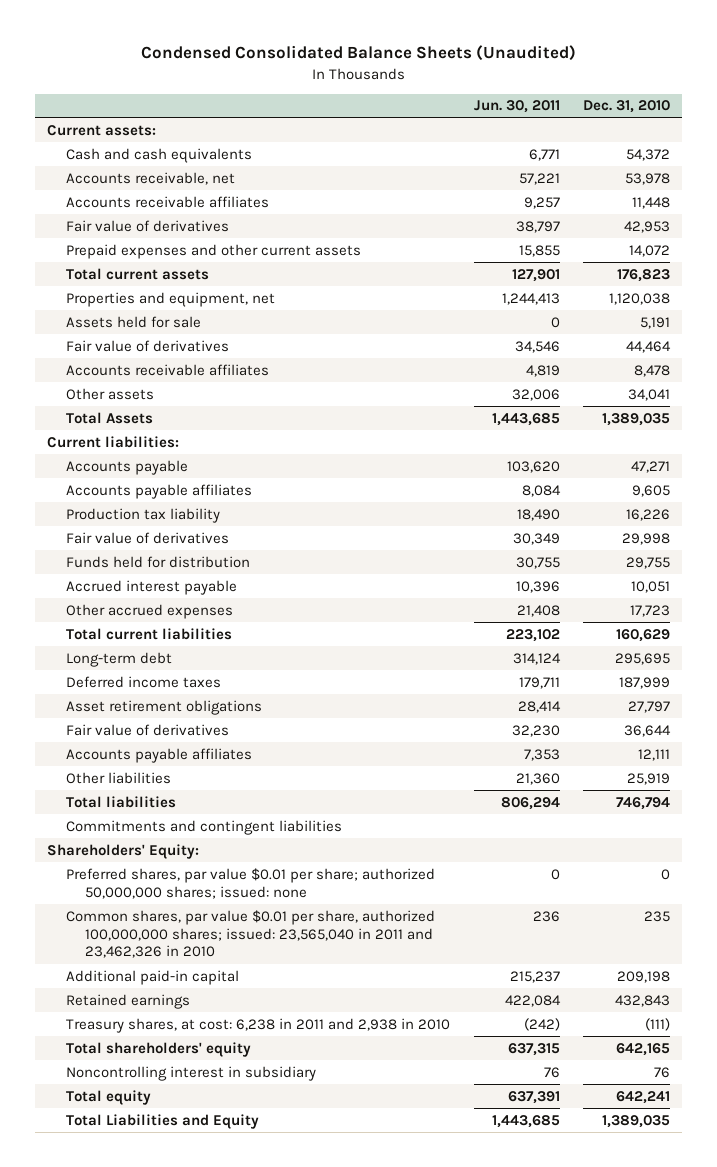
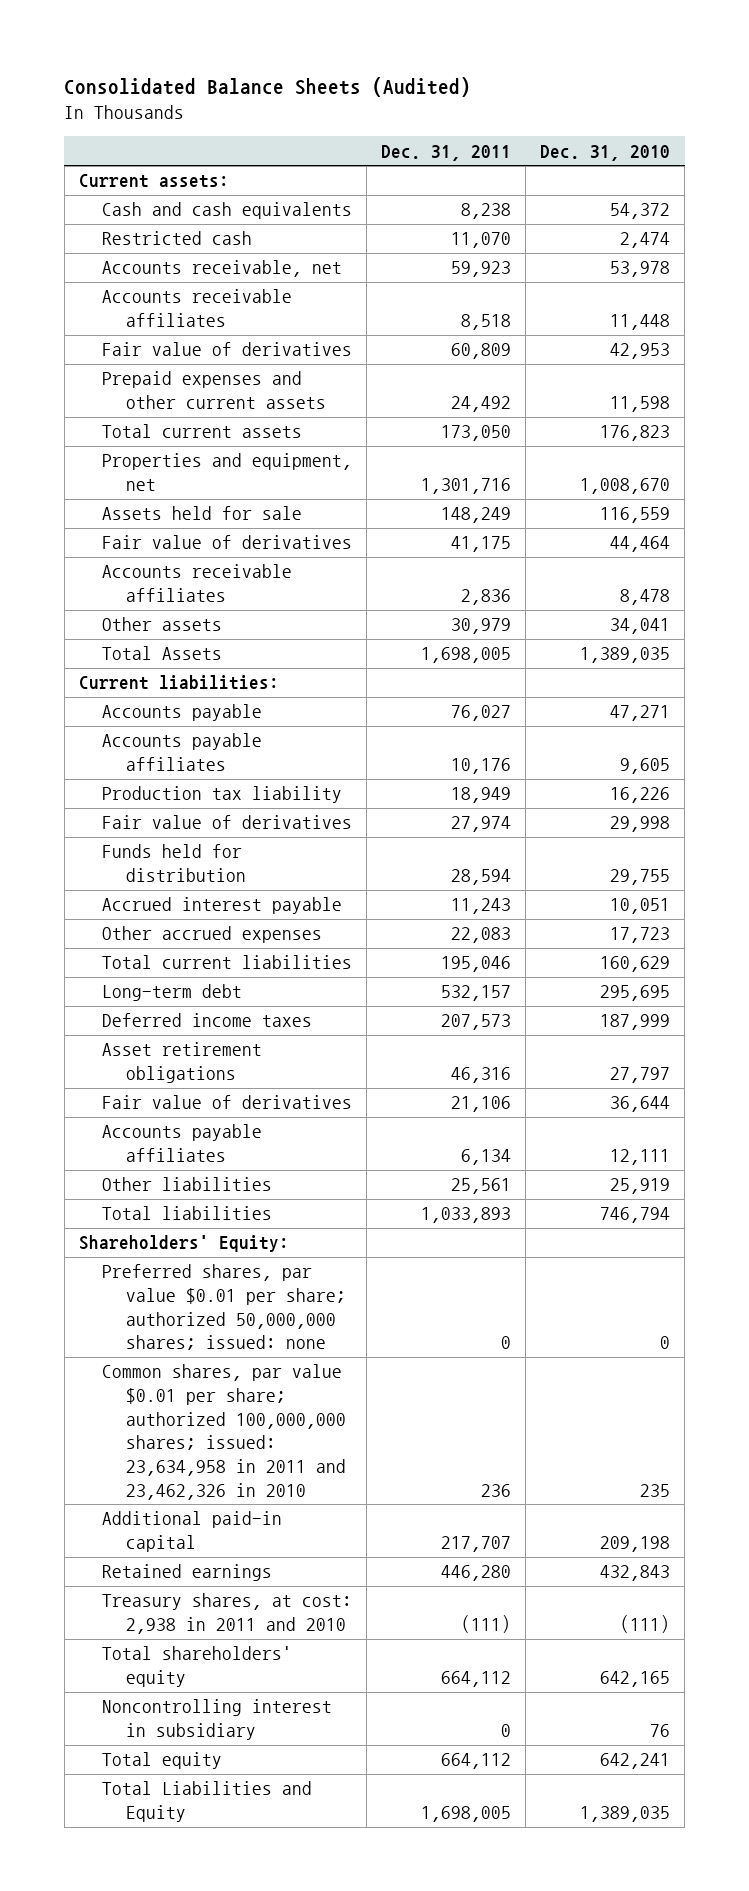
- Condensed Consolidated Balance Sheets (Unaudited)
+ Consolidated Balance Sheets (Audited)
- | Jun. 30, 2011 | Dec. 31, 2010
+ | Dec. 31, 2011 | Dec. 31, 2010
+ Restricted cash | 11,070 | 2,474
- Prepaid expenses and other current assets | 15,855 | 14,072
+ Prepaid expenses and other current assets | 24,492 | 11,598
- Properties and equipment, net | 1,244,413 | 1,120,038
- Assets held for sale | 0 | 5,191
+ Properties and equipment, net | 1,301,716 | 1,008,670
+ Assets held for sale | 148,249 | 116,559
- Commitments and contingent liabilities
- Common shares, par value $0.01 per share, authorized 100,000,000 shares; issued: 23,565,040 in 2011 and 23,462,326 in 2010 | 236 | 235
+ Common shares, par value $0.01 per share; authorized 100,000,000 shares; issued: 23,634,958 in 2011 and 23,462,326 in 2010 | 236 | 235
- Treasury shares, at cost: 6,238 in 2011 and 2,938 in 2010 | (242) | (111)
+ Treasury shares, at cost: 2,938 in 2011 and 2010 | (111) | (111)

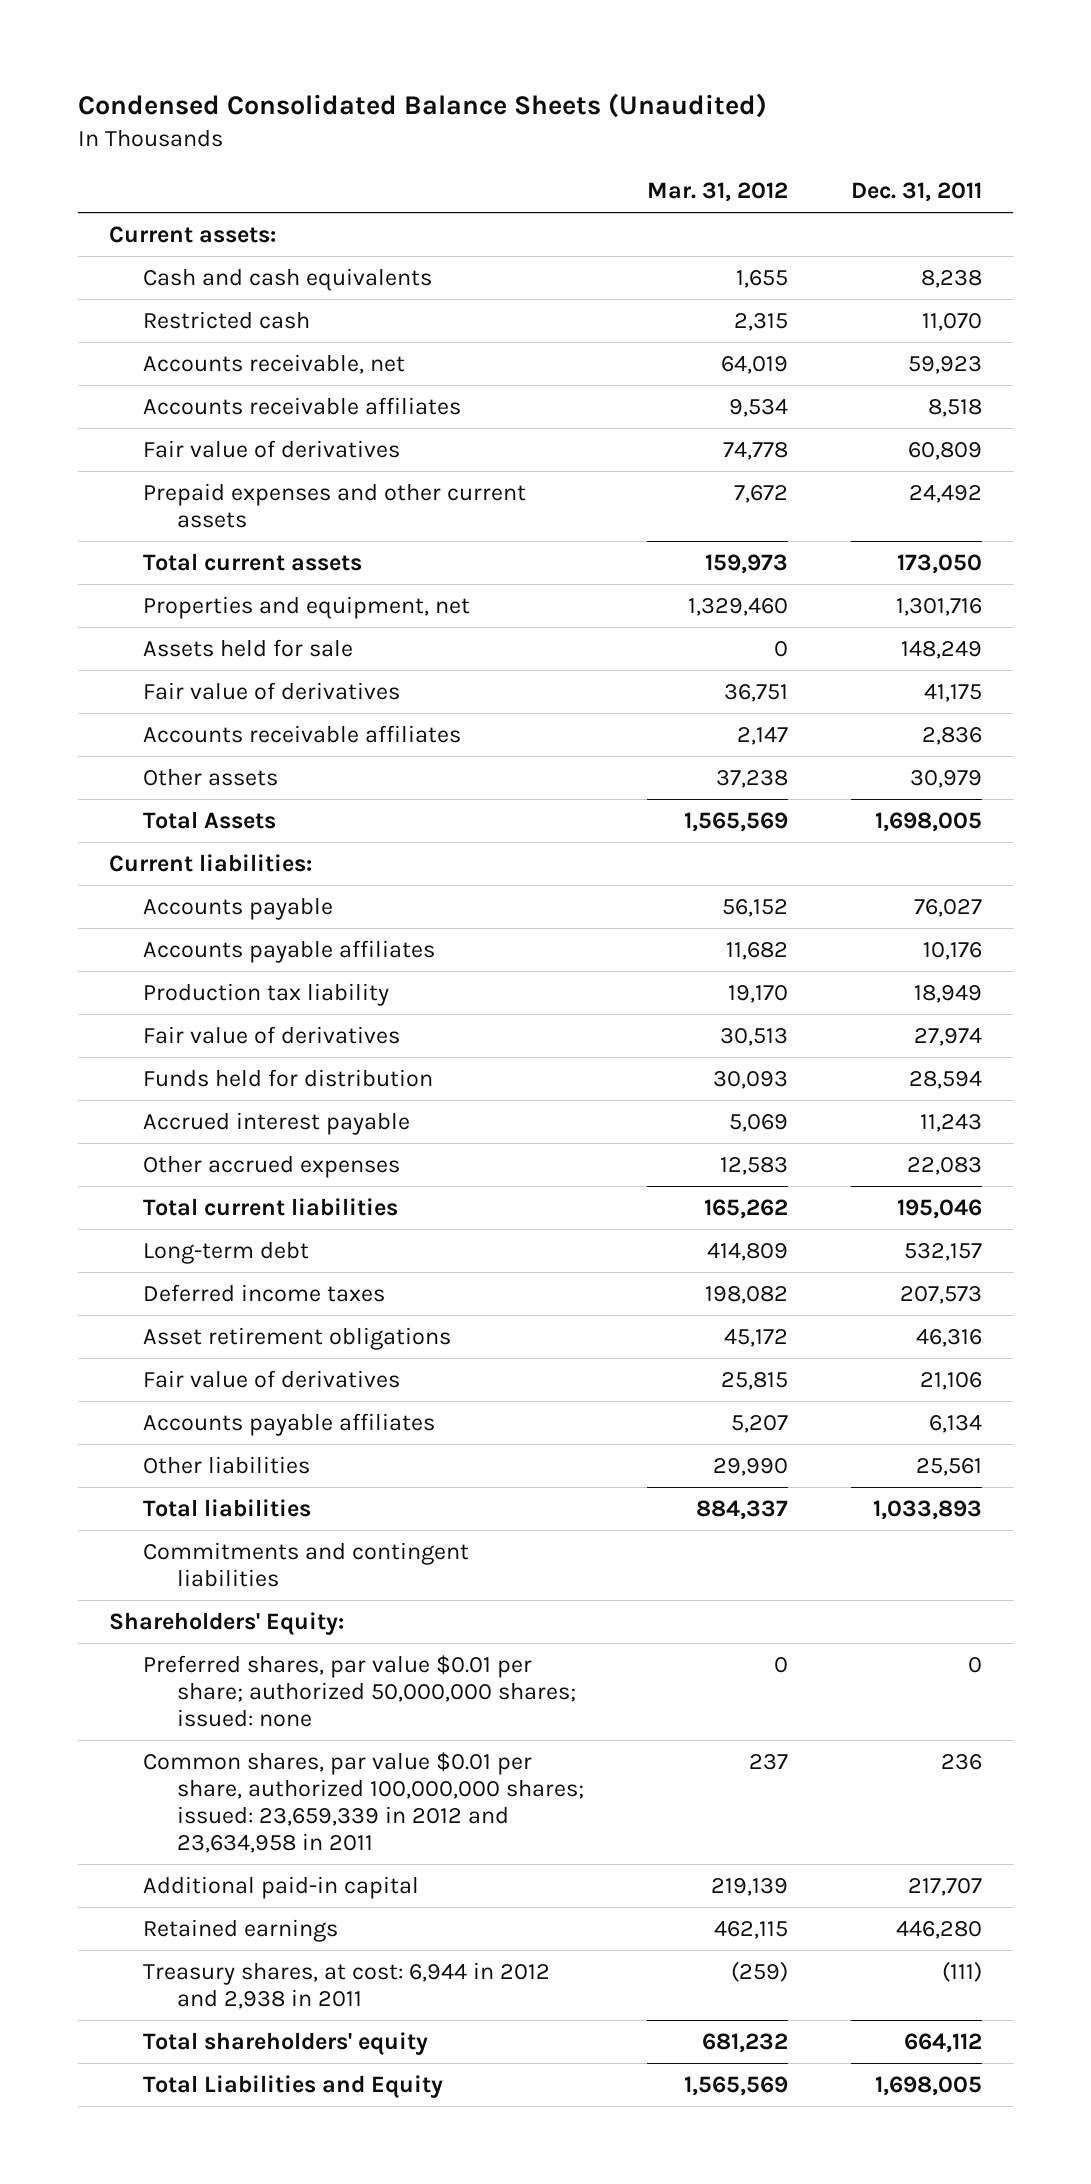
- Consolidated Balance Sheets (Audited)
+ Condensed Consolidated Balance Sheets (Unaudited)
- | Dec. 31, 2011 | Dec. 31, 2010
+ | Mar. 31, 2012 | Dec. 31, 2011
+ Commitments and contingent liabilities
- Common shares, par value $0.01 per share; authorized 100,000,000 shares; issued: 23,634,958 in 2011 and 23,462,326 in 2010 | 236 | 235
+ Common shares, par value $0.01 per share, authorized 100,000,000 shares; issued: 23,659,339 in 2012 and 23,634,958 in 2011 | 237 | 236
- Treasury shares, at cost: 2,938 in 2011 and 2010 | (111) | (111)
+ Treasury shares, at cost: 6,944 in 2012 and 2,938 in 2011 | (259) | (111)
- Noncontrolling interest in subsidiary | 0 | 76
- Total equity | 664,112 | 642,241

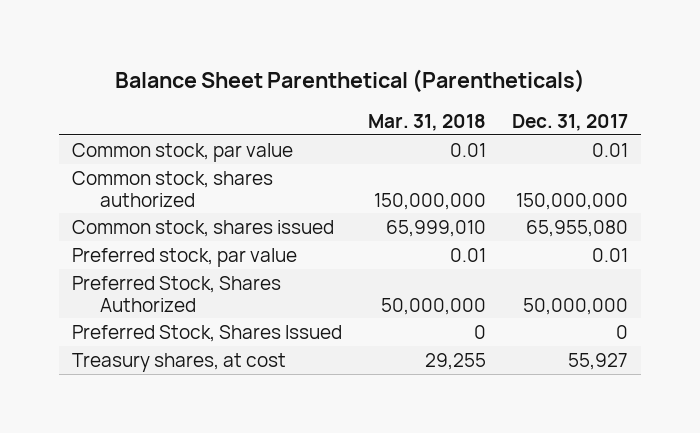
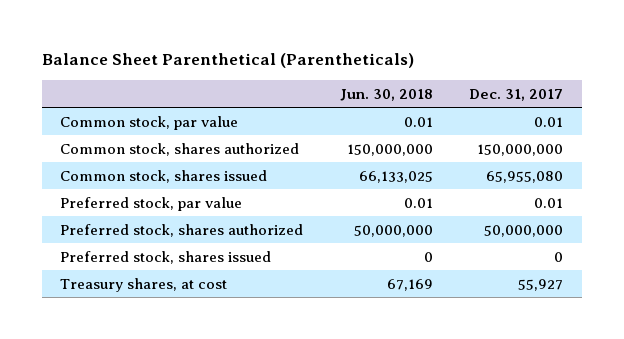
- | Mar. 31, 2018 | Dec. 31, 2017
+ | Jun. 30, 2018 | Dec. 31, 2017
- Preferred Stock, Shares Authorized | 50,000,000 | 50,000,000
- Preferred Stock, Shares Issued | 0 | 0
+ Preferred stock, shares authorized | 50,000,000 | 50,000,000
+ Preferred stock, shares issued | 0 | 0

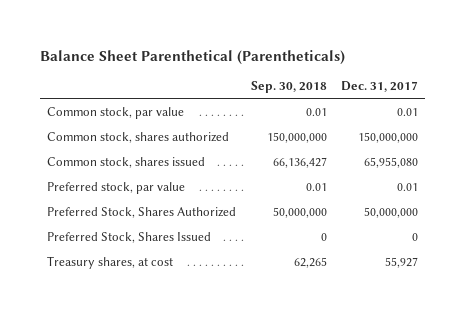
- | Jun. 30, 2018 | Dec. 31, 2017
+ | Sep. 30, 2018 | Dec. 31, 2017
- Preferred stock, shares authorized | 50,000,000 | 50,000,000
- Preferred stock, shares issued | 0 | 0
+ Preferred Stock, Shares Authorized | 50,000,000 | 50,000,000
+ Preferred Stock, Shares Issued | 0 | 0

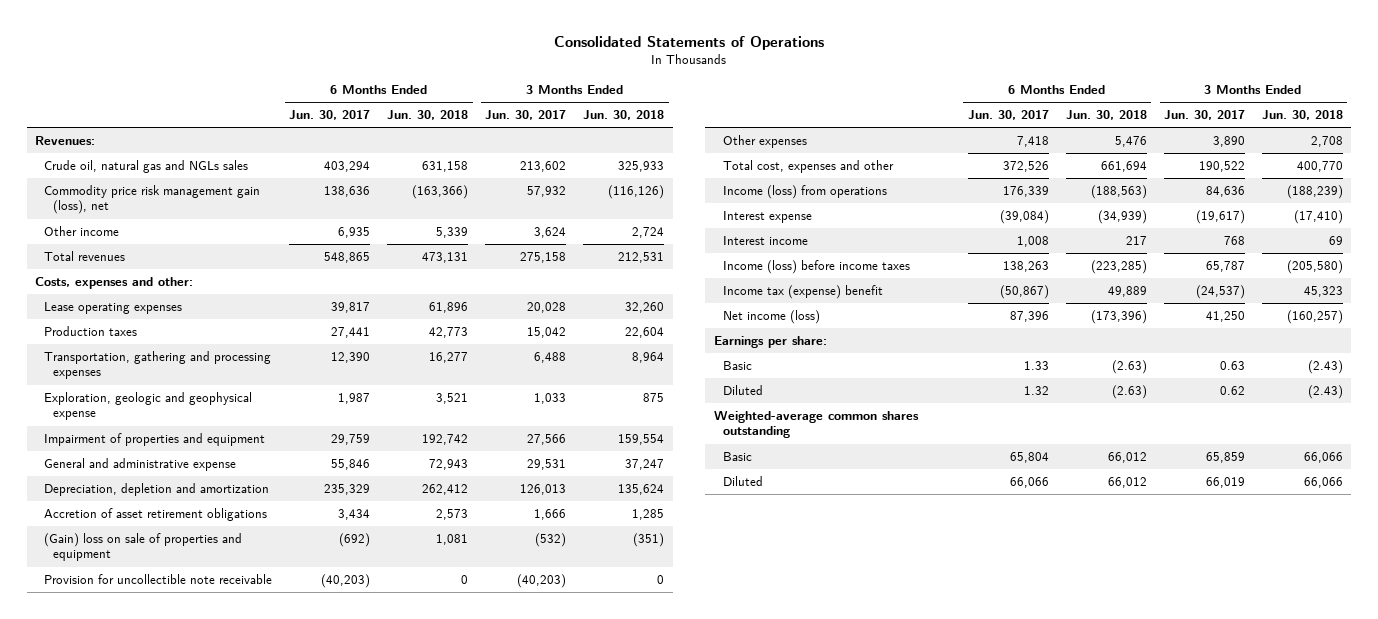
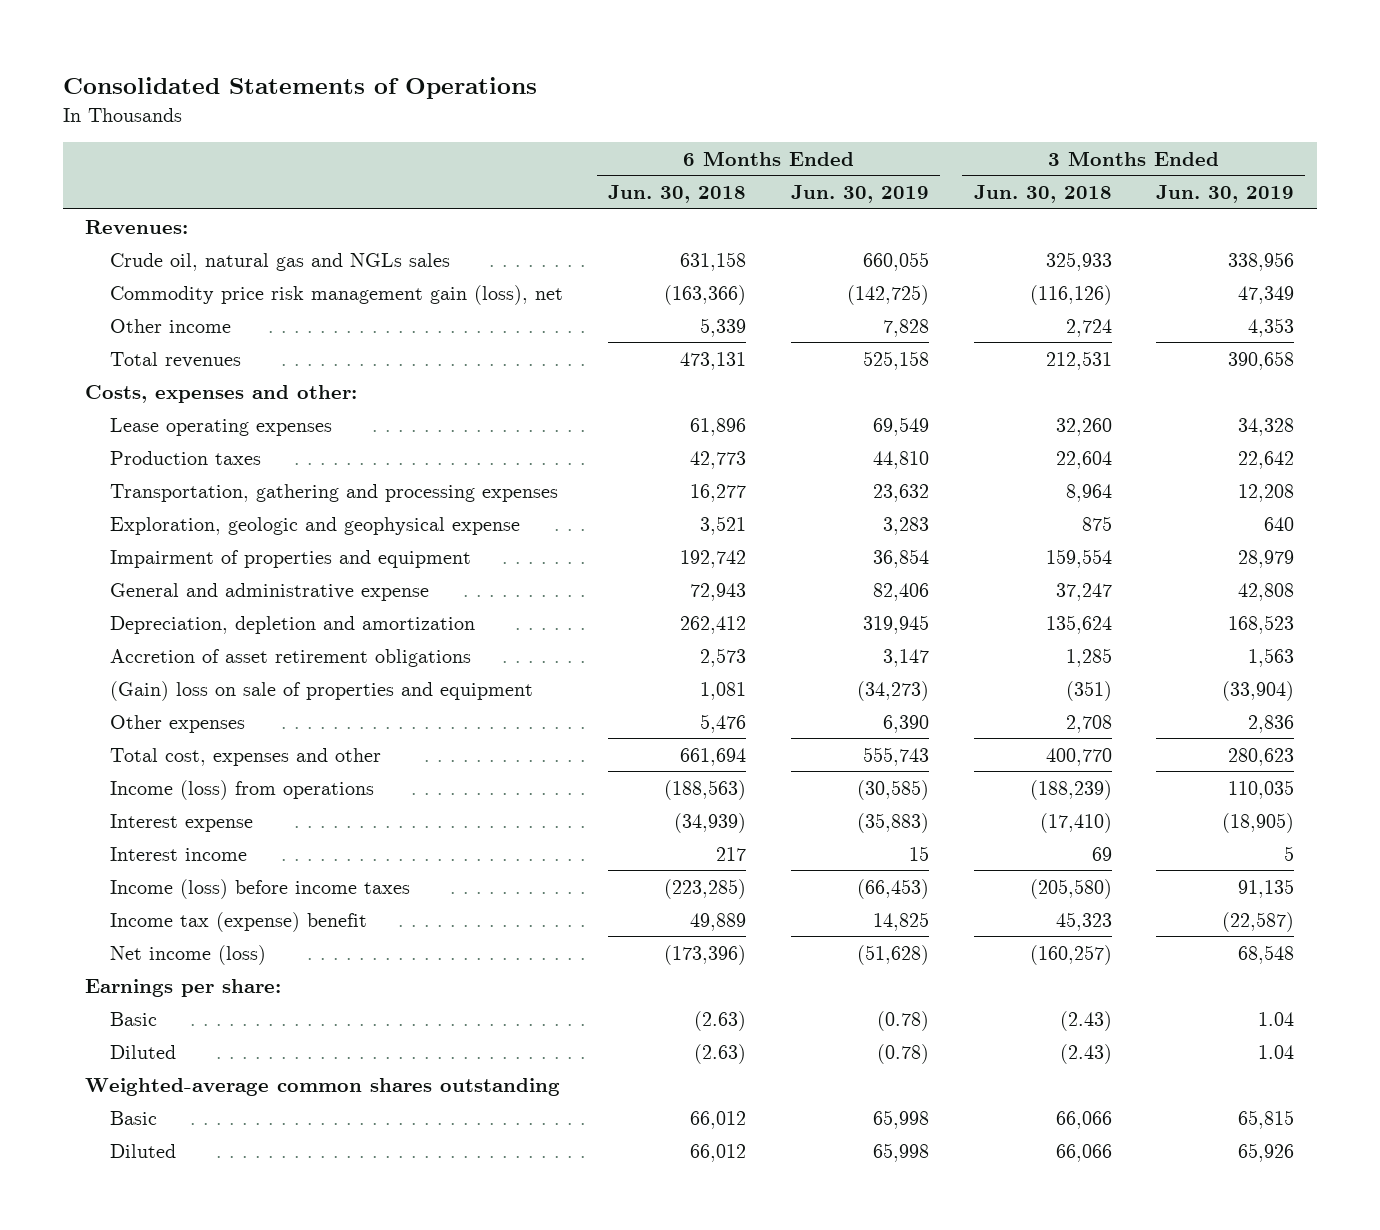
- | 6 Months Ended Jun. 30, 2017 | 6 Months Ended Jun. 30, 2018 | 3 Months Ended Jun. 30, 2017 | 3 Months Ended Jun. 30, 2018
+ | 6 Months Ended Jun. 30, 2018 | 6 Months Ended Jun. 30, 2019 | 3 Months Ended Jun. 30, 2018 | 3 Months Ended Jun. 30, 2019
- Provision for uncollectible note receivable | (40,203) | 0 | (40,203) | 0

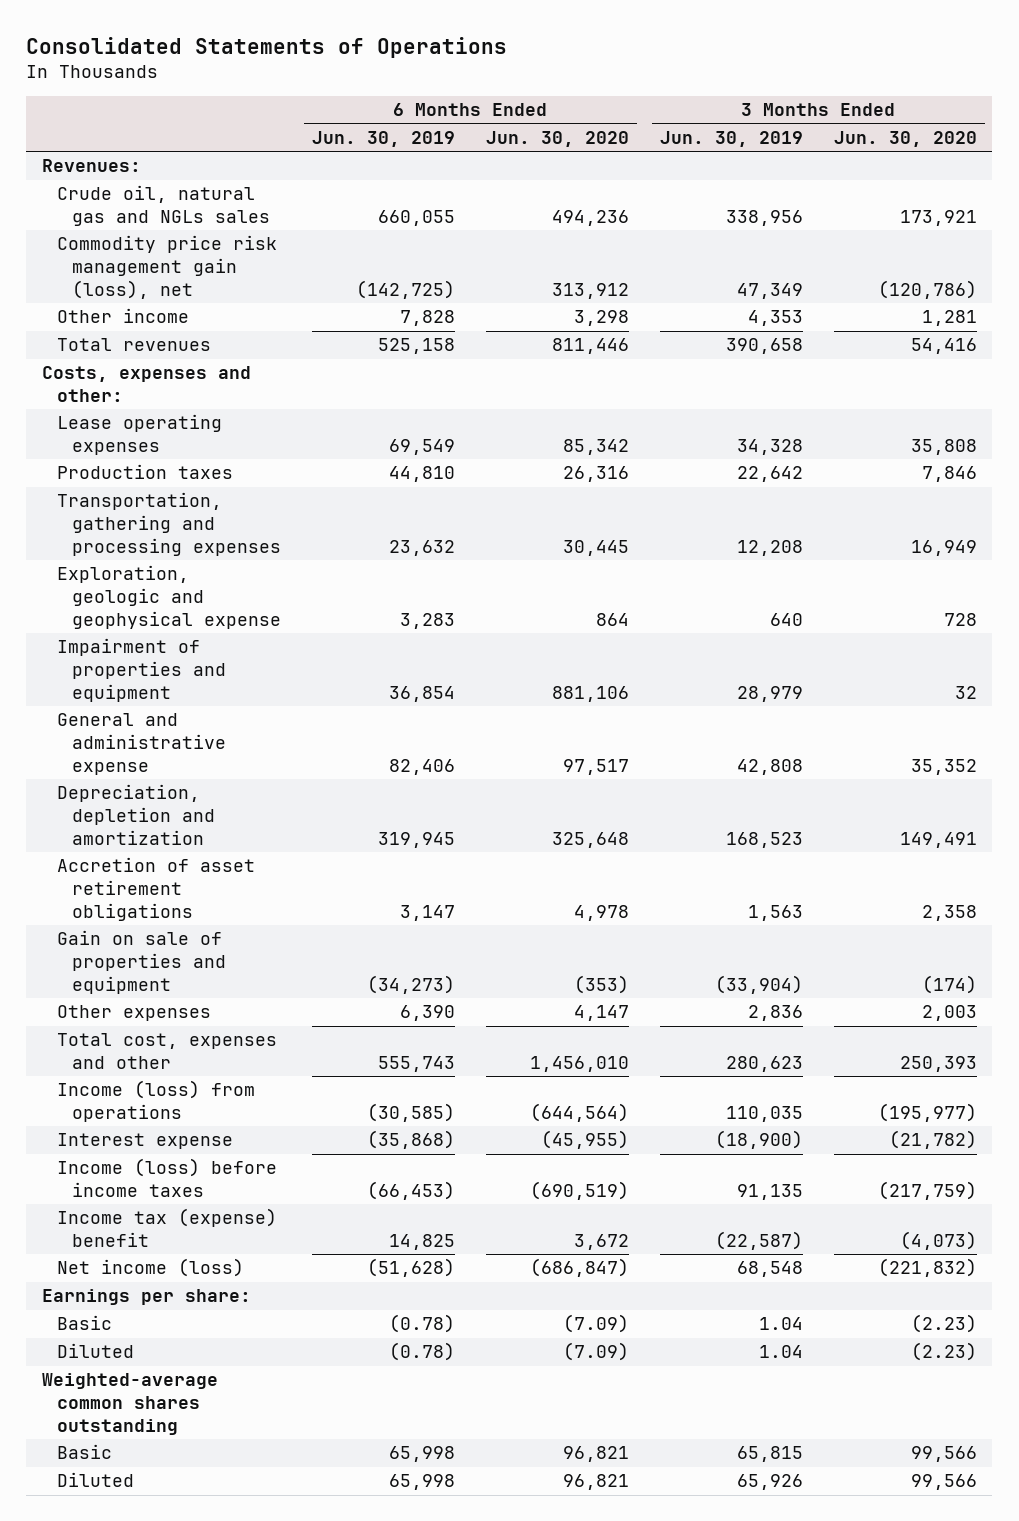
- | 6 Months Ended Jun. 30, 2018 | 6 Months Ended Jun. 30, 2019 | 3 Months Ended Jun. 30, 2018 | 3 Months Ended Jun. 30, 2019
+ | 6 Months Ended Jun. 30, 2019 | 6 Months Ended Jun. 30, 2020 | 3 Months Ended Jun. 30, 2019 | 3 Months Ended Jun. 30, 2020
- (Gain) loss on sale of properties and equipment | 1,081 | (34,273) | (351) | (33,904)
+ Gain on sale of properties and equipment | (34,273) | (353) | (33,904) | (174)
- Interest expense | (34,939) | (35,883) | (17,410) | (18,905)
- Interest income | 217 | 15 | 69 | 5
+ Interest expense | (35,868) | (45,955) | (18,900) | (21,782)

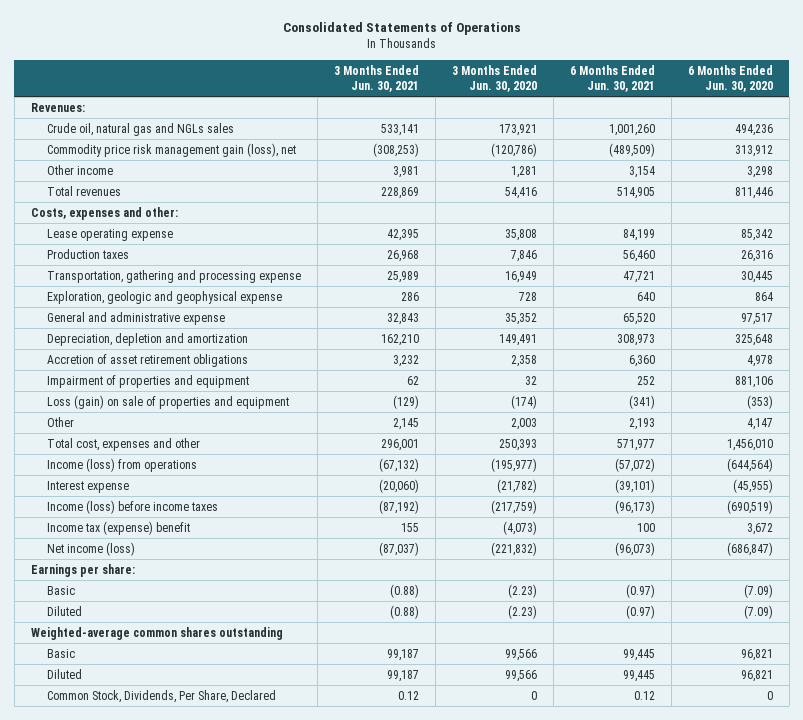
- | 6 Months Ended Jun. 30, 2019 | 6 Months Ended Jun. 30, 2020 | 3 Months Ended Jun. 30, 2019 | 3 Months Ended Jun. 30, 2020
+ | 3 Months Ended Jun. 30, 2021 | 3 Months Ended Jun. 30, 2020 | 6 Months Ended Jun. 30, 2021 | 6 Months Ended Jun. 30, 2020
- Lease operating expenses | 69,549 | 85,342 | 34,328 | 35,808
+ Lease operating expense | 42,395 | 35,808 | 84,199 | 85,342
- Transportation, gathering and processing expenses | 23,632 | 30,445 | 12,208 | 16,949
+ Transportation, gathering and processing expense | 25,989 | 16,949 | 47,721 | 30,445
- Gain on sale of properties and equipment | (34,273) | (353) | (33,904) | (174)
- Other expenses | 6,390 | 4,147 | 2,836 | 2,003
moved down: Impairment of properties and equipment | 62 | 32 | 252 | 881,106
+ Loss (gain) on sale of properties and equipment | (129) | (174) | (341) | (353)
+ Other | 2,145 | 2,003 | 2,193 | 4,147
+ Common Stock, Dividends, Per Share, Declared | 0.12 | 0 | 0.12 | 0

